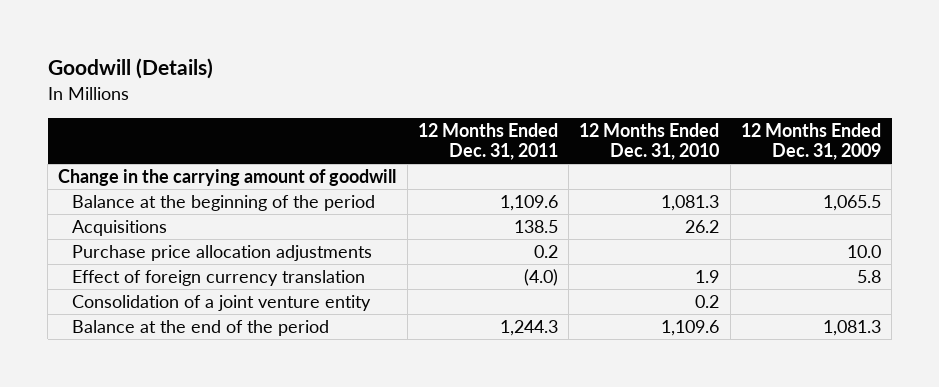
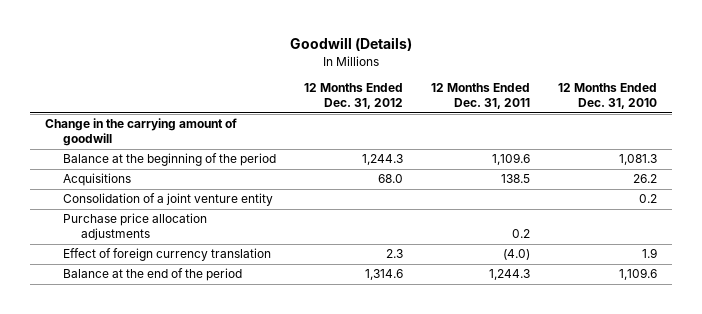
- | 12 Months Ended Dec. 31, 2011 | 12 Months Ended Dec. 31, 2010 | 12 Months Ended Dec. 31, 2009
+ | 12 Months Ended Dec. 31, 2012 | 12 Months Ended Dec. 31, 2011 | 12 Months Ended Dec. 31, 2010
moved up: Consolidation of a joint venture entity | | | 0.2

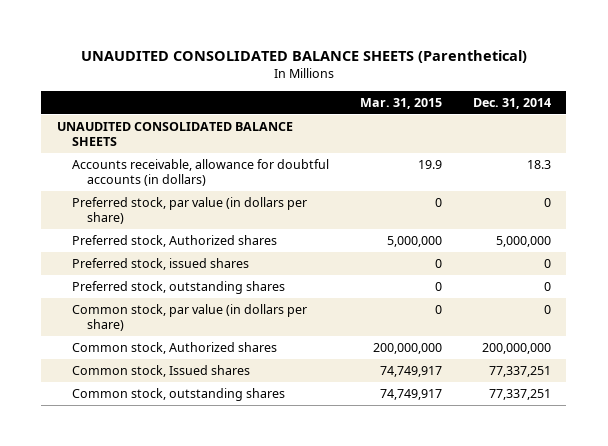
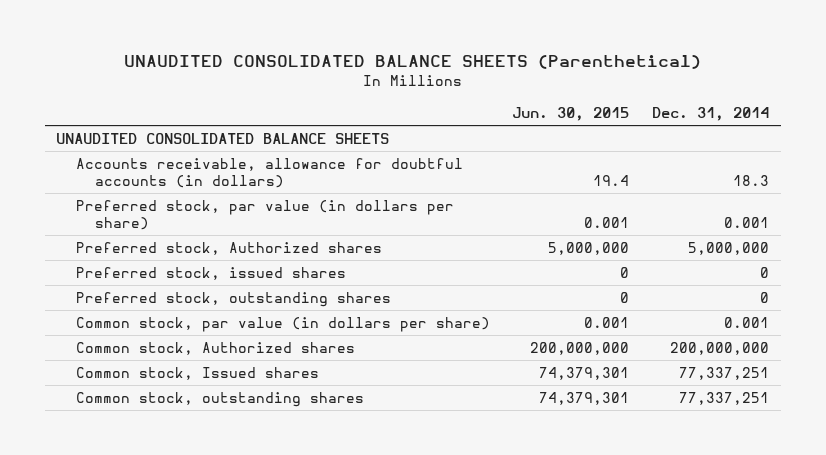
- | Mar. 31, 2015 | Dec. 31, 2014
+ | Jun. 30, 2015 | Dec. 31, 2014
- Preferred stock, par value (in dollars per share) | 0 | 0
+ Preferred stock, par value (in dollars per share) | 0.001 | 0.001
- Common stock, par value (in dollars per share) | 0 | 0
+ Common stock, par value (in dollars per share) | 0.001 | 0.001

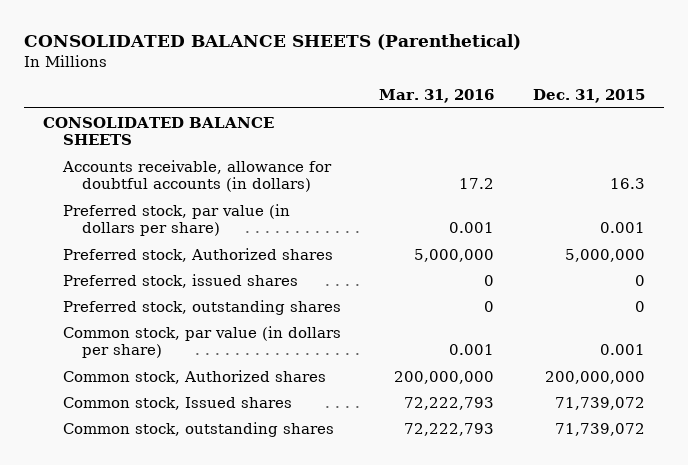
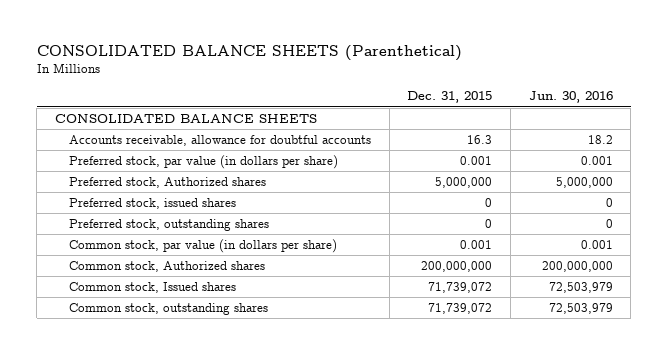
- | Mar. 31, 2016 | Dec. 31, 2015
+ | Dec. 31, 2015 | Jun. 30, 2016
- Accounts receivable, allowance for doubtful accounts (in dollars) | 17.2 | 16.3
+ Accounts receivable, allowance for doubtful accounts | 16.3 | 18.2

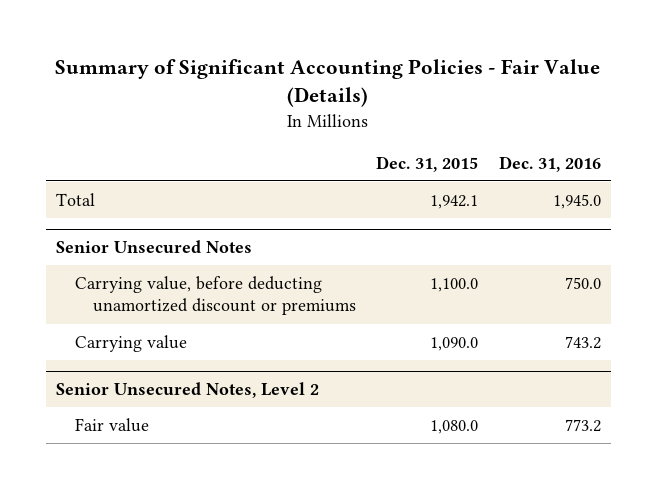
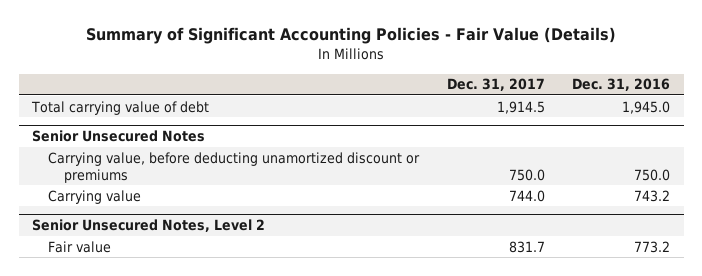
- | Dec. 31, 2015 | Dec. 31, 2016
+ | Dec. 31, 2017 | Dec. 31, 2016
- Total | 1,942.1 | 1,945.0
+ Total carrying value of debt | 1,914.5 | 1,945.0

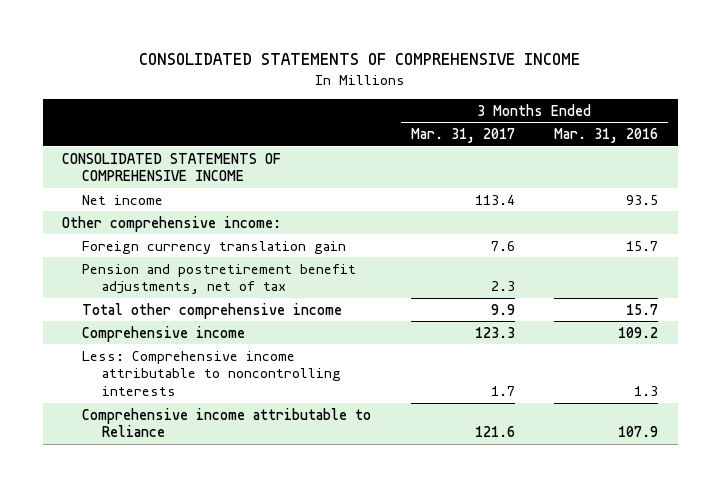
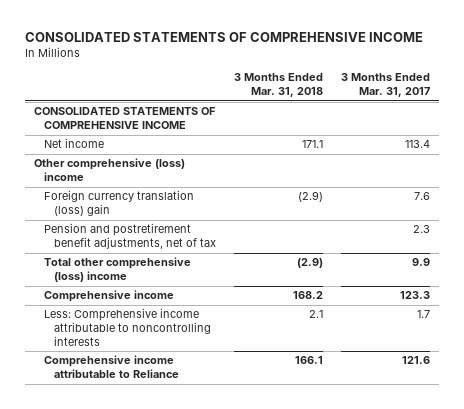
- | 3 Months Ended Mar. 31, 2017 | 3 Months Ended Mar. 31, 2016
+ | 3 Months Ended Mar. 31, 2018 | 3 Months Ended Mar. 31, 2017
- Other comprehensive income:
- Foreign currency translation gain | 7.6 | 15.7
+ Other comprehensive (loss) income
+ Foreign currency translation (loss) gain | (2.9) | 7.6
- Total other comprehensive income | 9.9 | 15.7
+ Total other comprehensive (loss) income | (2.9) | 9.9

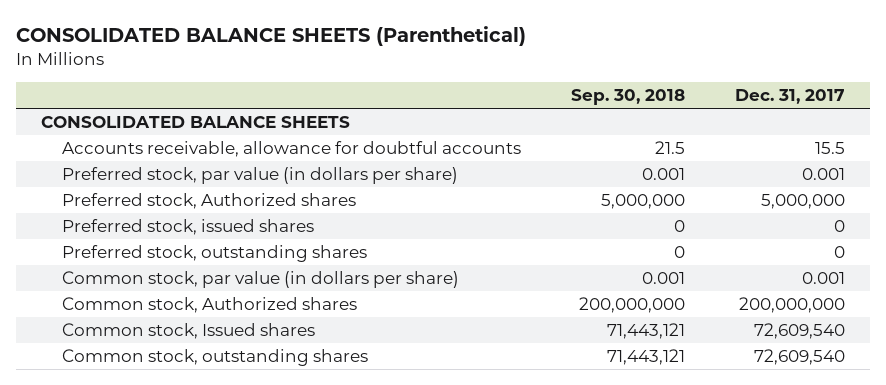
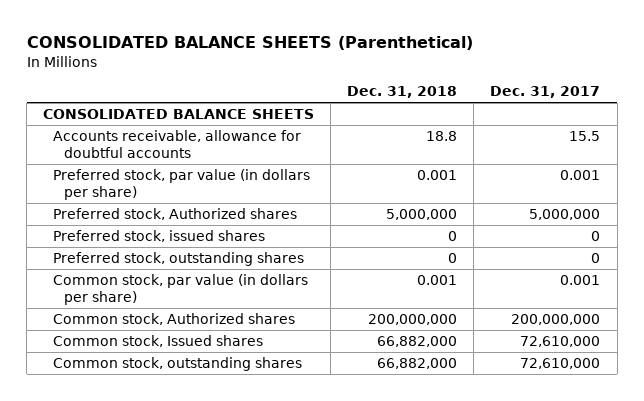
- | Sep. 30, 2018 | Dec. 31, 2017
+ | Dec. 31, 2018 | Dec. 31, 2017
- Common stock, Issued shares | 71,443,121 | 72,609,540
- Common stock, outstanding shares | 71,443,121 | 72,609,540
+ Common stock, Issued shares | 66,882,000 | 72,610,000
+ Common stock, outstanding shares | 66,882,000 | 72,610,000

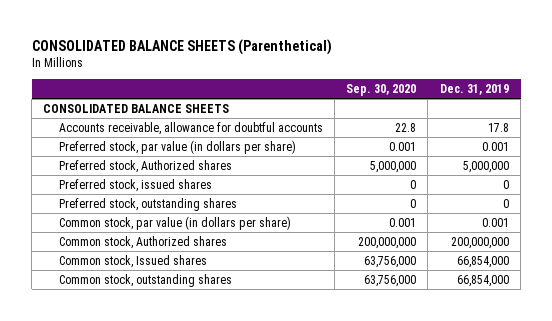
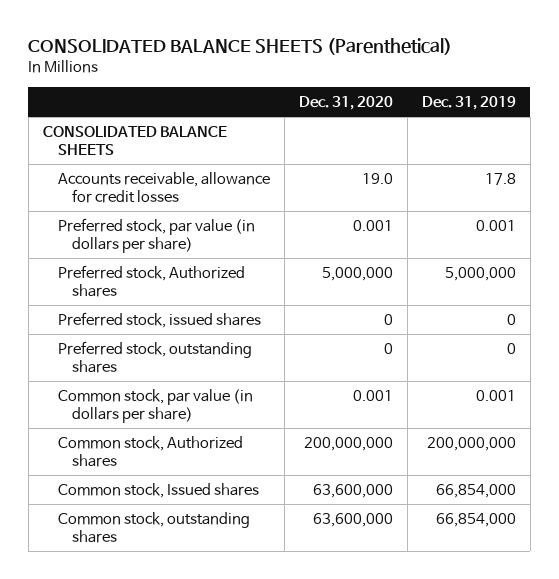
- | Sep. 30, 2020 | Dec. 31, 2019
+ | Dec. 31, 2020 | Dec. 31, 2019
- Accounts receivable, allowance for doubtful accounts | 22.8 | 17.8
+ Accounts receivable, allowance for credit losses | 19.0 | 17.8

